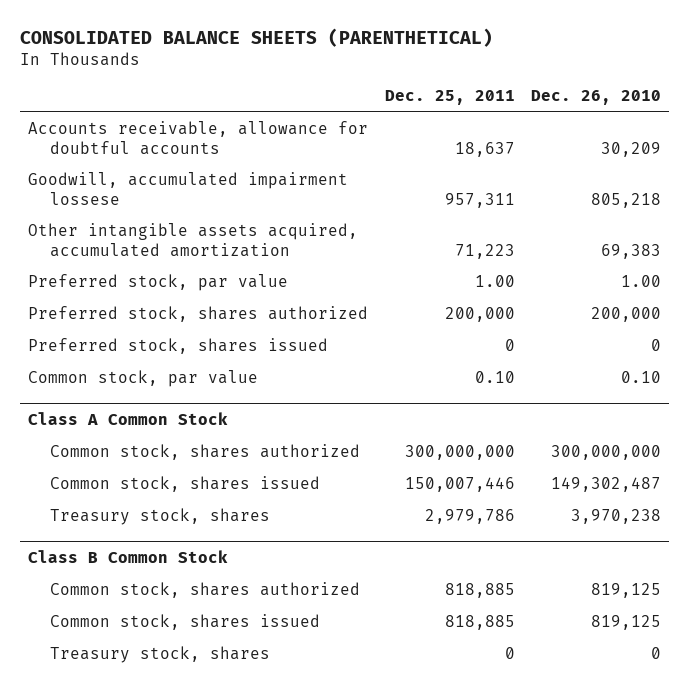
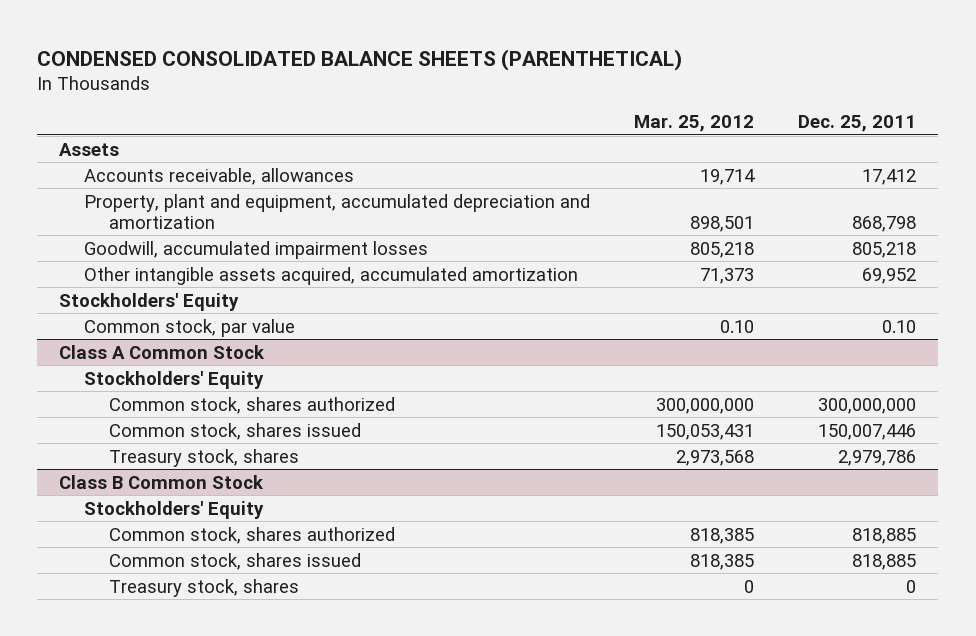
- CONSOLIDATED BALANCE SHEETS (PARENTHETICAL)
+ CONDENSED CONSOLIDATED BALANCE SHEETS (PARENTHETICAL)
- | Dec. 25, 2011 | Dec. 26, 2010
+ | Mar. 25, 2012 | Dec. 25, 2011
- Accounts receivable, allowance for doubtful accounts | 18,637 | 30,209
- Goodwill, accumulated impairment lossese | 957,311 | 805,218
- Other intangible assets acquired, accumulated amortization | 71,223 | 69,383
- Preferred stock, par value | 1.00 | 1.00
- Preferred stock, shares authorized | 200,000 | 200,000
- Preferred stock, shares issued | 0 | 0
+ Assets
+ Accounts receivable, allowances | 19,714 | 17,412
+ Property, plant and equipment, accumulated depreciation and amortization | 898,501 | 868,798
+ Goodwill, accumulated impairment losses | 805,218 | 805,218
+ Other intangible assets acquired, accumulated amortization | 71,373 | 69,952
+ Stockholders' Equity
@ Class A Common Stock
+ Stockholders' Equity
@ Class B Common Stock
+ Stockholders' Equity

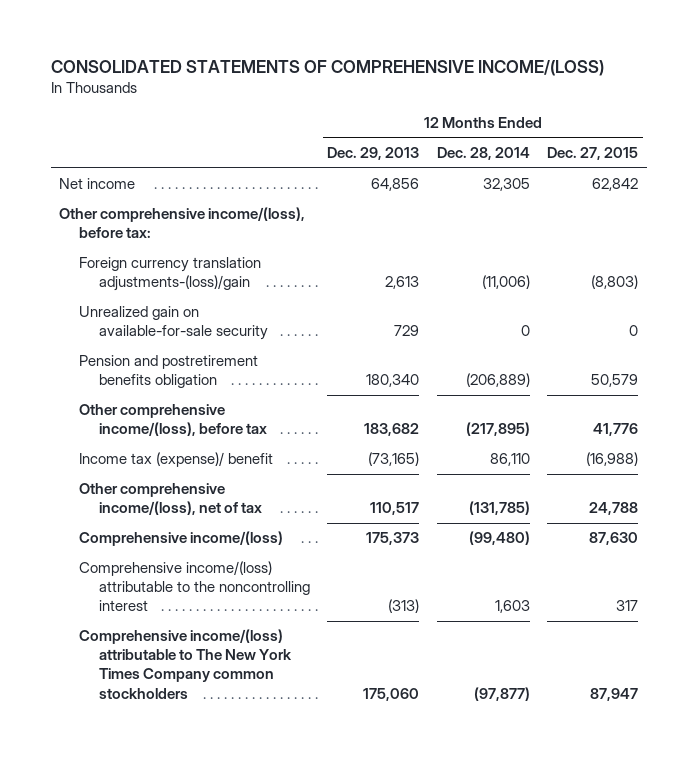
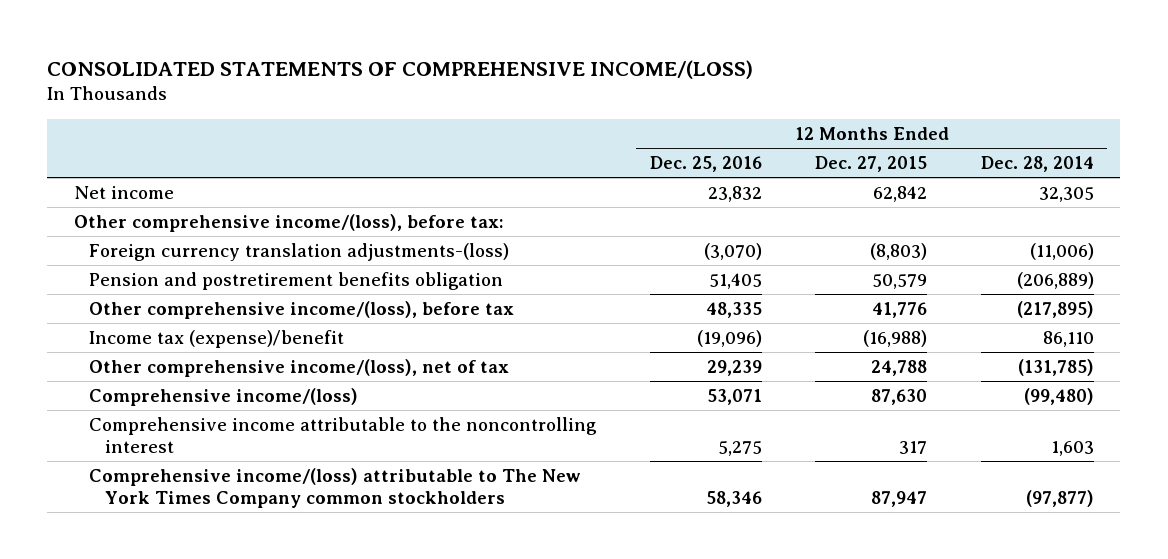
- | 12 Months Ended Dec. 29, 2013 | 12 Months Ended Dec. 28, 2014 | 12 Months Ended Dec. 27, 2015
+ | 12 Months Ended Dec. 25, 2016 | 12 Months Ended Dec. 27, 2015 | 12 Months Ended Dec. 28, 2014
- Foreign currency translation adjustments-(loss)/gain | 2,613 | (11,006) | (8,803)
- Unrealized gain on available-for-sale security | 729 | 0 | 0
+ Foreign currency translation adjustments-(loss) | (3,070) | (8,803) | (11,006)
- Income tax (expense)/ benefit | (73,165) | 86,110 | (16,988)
+ Income tax (expense)/benefit | (19,096) | (16,988) | 86,110
- Comprehensive income/(loss) attributable to the noncontrolling interest | (313) | 1,603 | 317
+ Comprehensive income attributable to the noncontrolling interest | 5,275 | 317 | 1,603

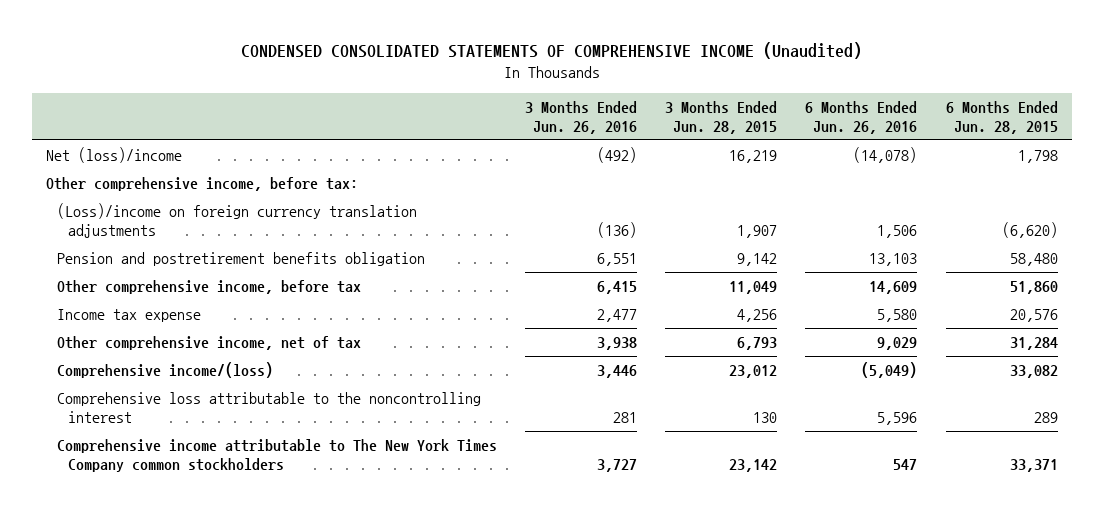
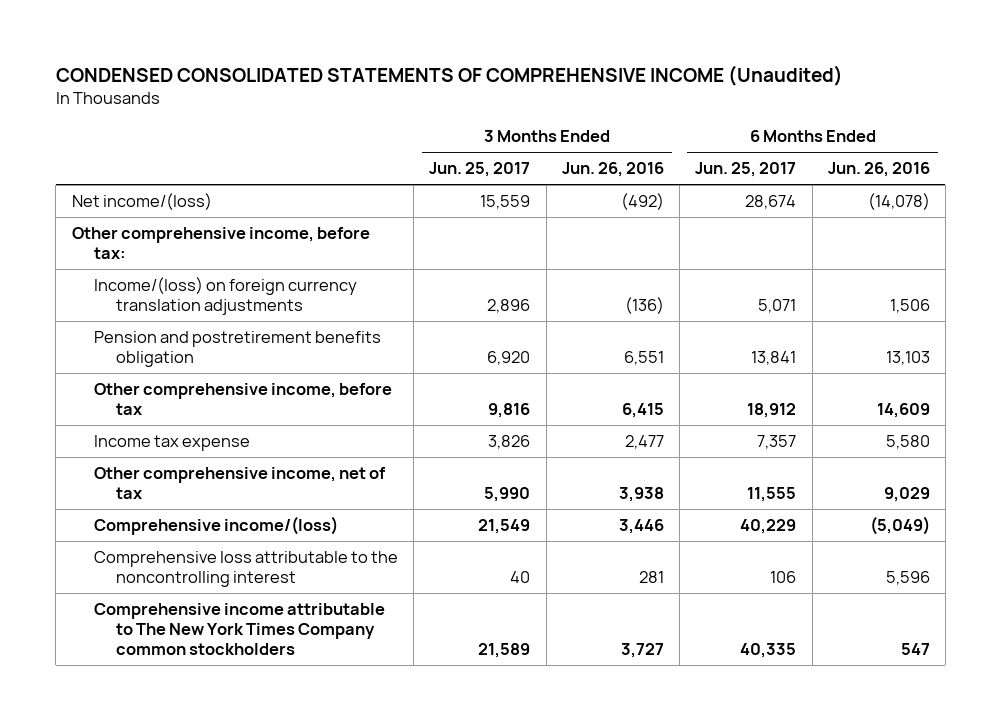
- | 3 Months Ended Jun. 26, 2016 | 3 Months Ended Jun. 28, 2015 | 6 Months Ended Jun. 26, 2016 | 6 Months Ended Jun. 28, 2015
+ | 3 Months Ended Jun. 25, 2017 | 3 Months Ended Jun. 26, 2016 | 6 Months Ended Jun. 25, 2017 | 6 Months Ended Jun. 26, 2016
- Net (loss)/income | (492) | 16,219 | (14,078) | 1,798
+ Net income/(loss) | 15,559 | (492) | 28,674 | (14,078)
- (Loss)/income on foreign currency translation adjustments | (136) | 1,907 | 1,506 | (6,620)
+ Income/(loss) on foreign currency translation adjustments | 2,896 | (136) | 5,071 | 1,506

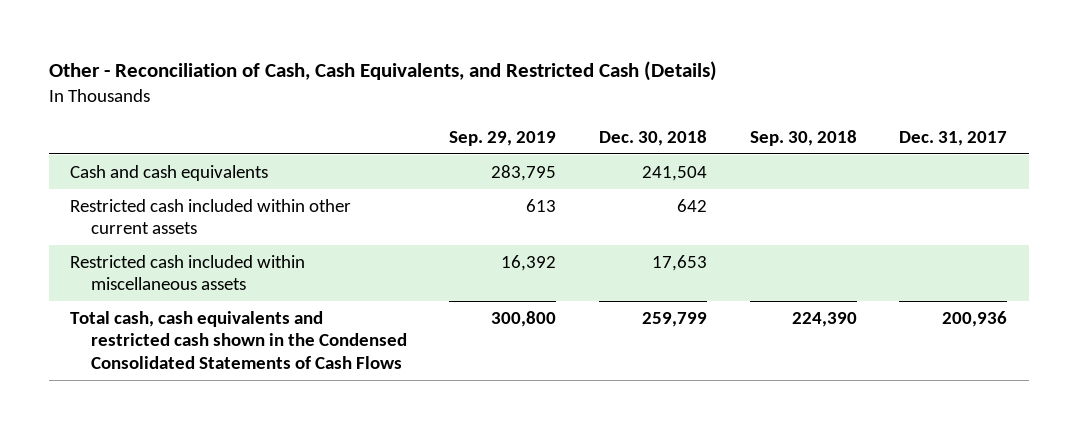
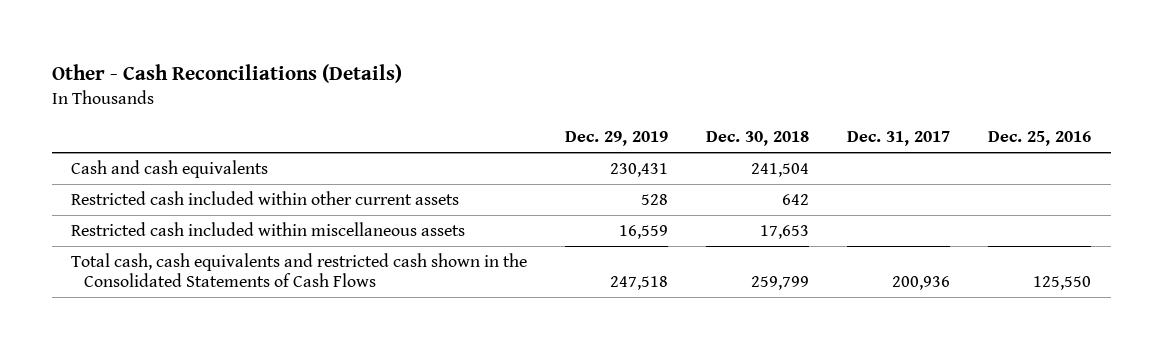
- Other - Reconciliation of Cash, Cash Equivalents, and Restricted Cash (Details)
+ Other - Cash Reconciliations (Details)
- | Sep. 29, 2019 | Dec. 30, 2018 | Sep. 30, 2018 | Dec. 31, 2017
+ | Dec. 29, 2019 | Dec. 30, 2018 | Dec. 31, 2017 | Dec. 25, 2016
- Total cash, cash equivalents and restricted cash shown in the Condensed Consolidated Statements of Cash Flows | 300,800 | 259,799 | 224,390 | 200,936
+ Total cash, cash equivalents and restricted cash shown in the Consolidated Statements of Cash Flows | 247,518 | 259,799 | 200,936 | 125,550

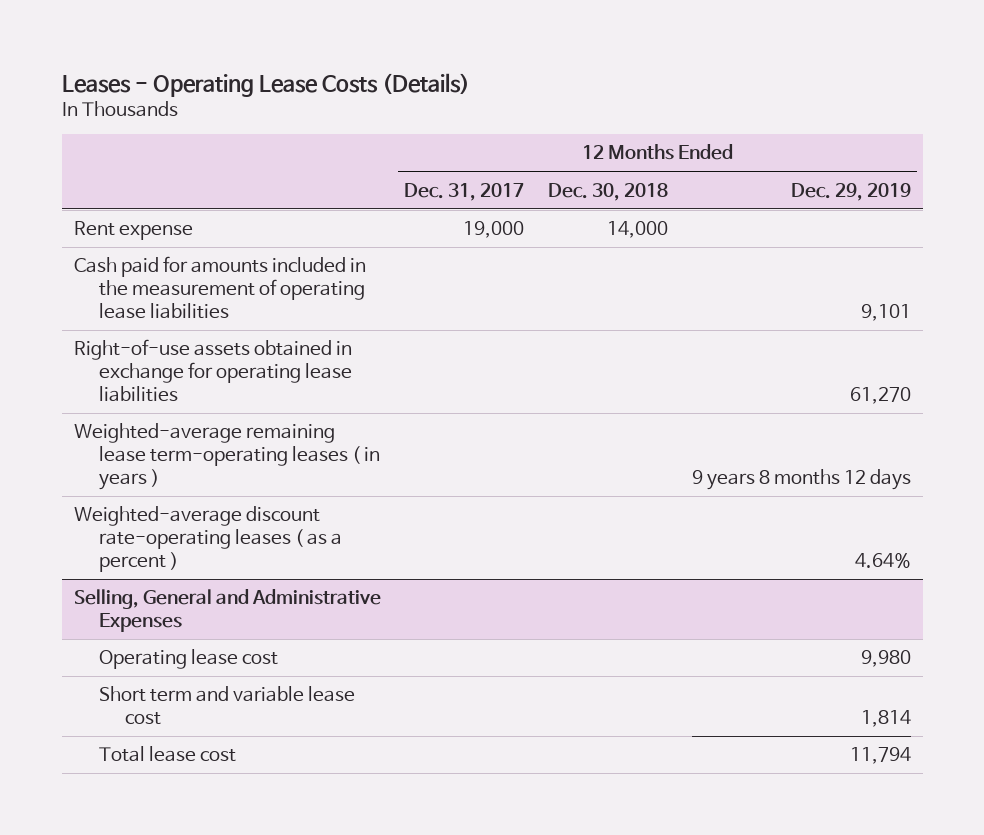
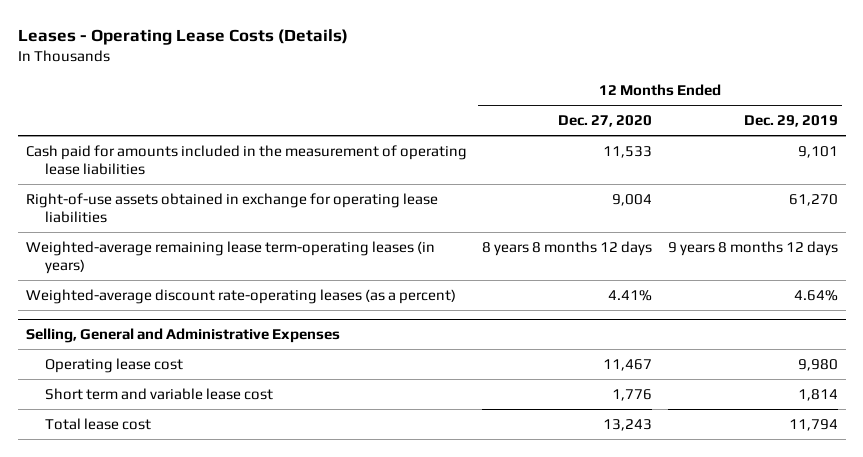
- | 12 Months Ended Dec. 31, 2017 | 12 Months Ended Dec. 30, 2018 | 12 Months Ended Dec. 29, 2019
+ | 12 Months Ended Dec. 27, 2020 | 12 Months Ended Dec. 29, 2019
- Rent expense | 19,000 | 14,000 |
- Weighted-average remaining lease term-operating leases ( in years ) | | | 9 years 8 months 12 days
- Weighted-average discount rate-operating leases ( as a percent ) | | | 4.64%
+ Weighted-average remaining lease term-operating leases (in years) | 8 years 8 months 12 days | 9 years 8 months 12 days
+ Weighted-average discount rate-operating leases (as a percent) | 4.41% | 4.64%

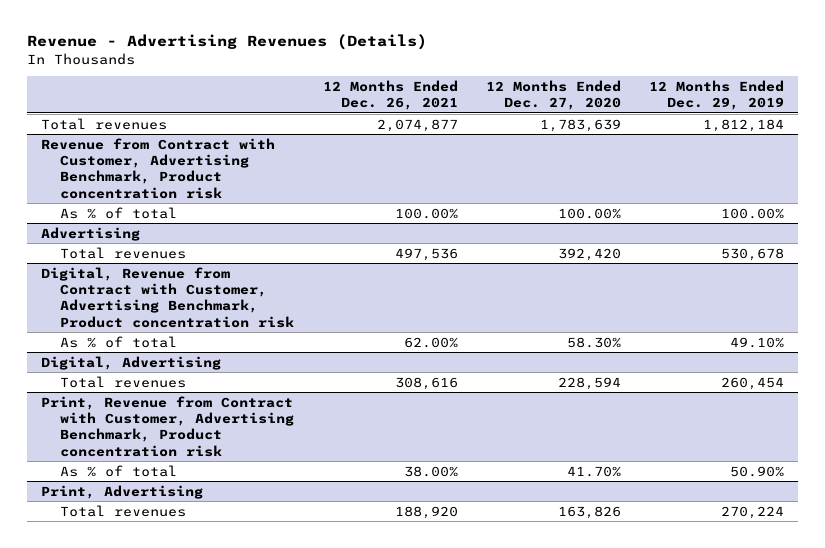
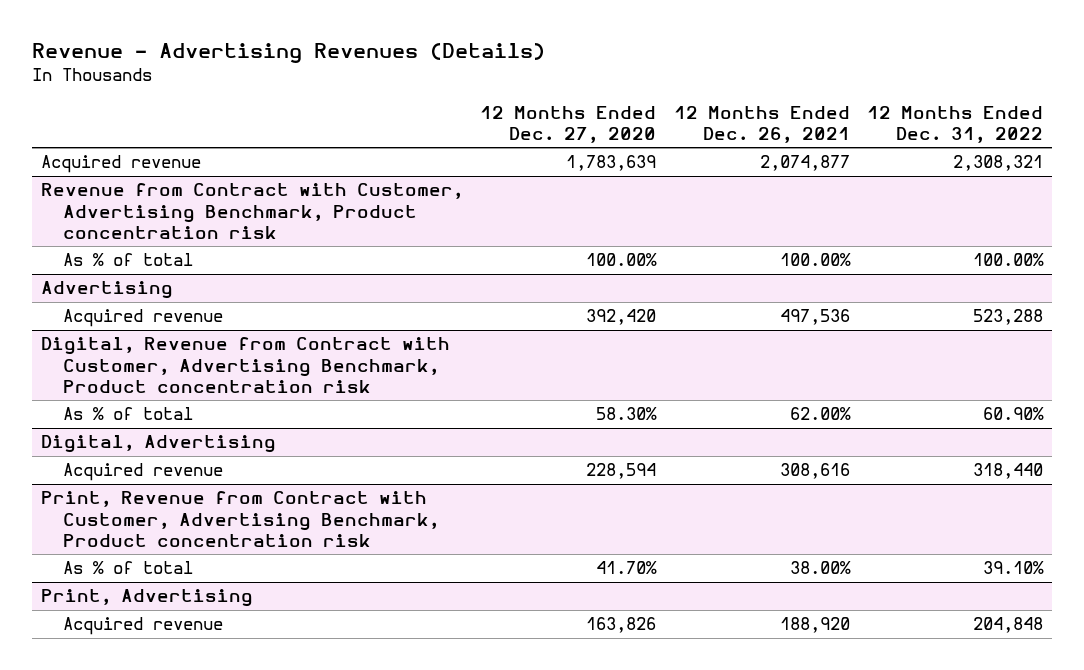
- | 12 Months Ended Dec. 26, 2021 | 12 Months Ended Dec. 27, 2020 | 12 Months Ended Dec. 29, 2019
+ | 12 Months Ended Dec. 27, 2020 | 12 Months Ended Dec. 26, 2021 | 12 Months Ended Dec. 31, 2022
- Total revenues | 2,074,877 | 1,783,639 | 1,812,184
+ Acquired revenue | 1,783,639 | 2,074,877 | 2,308,321
@ Advertising
- Total revenues | 497,536 | 392,420 | 530,678
+ Acquired revenue | 392,420 | 497,536 | 523,288
@ Digital, Advertising
- Total revenues | 308,616 | 228,594 | 260,454
+ Acquired revenue | 228,594 | 308,616 | 318,440
@ Print, Advertising
- Total revenues | 188,920 | 163,826 | 270,224
+ Acquired revenue | 163,826 | 188,920 | 204,848

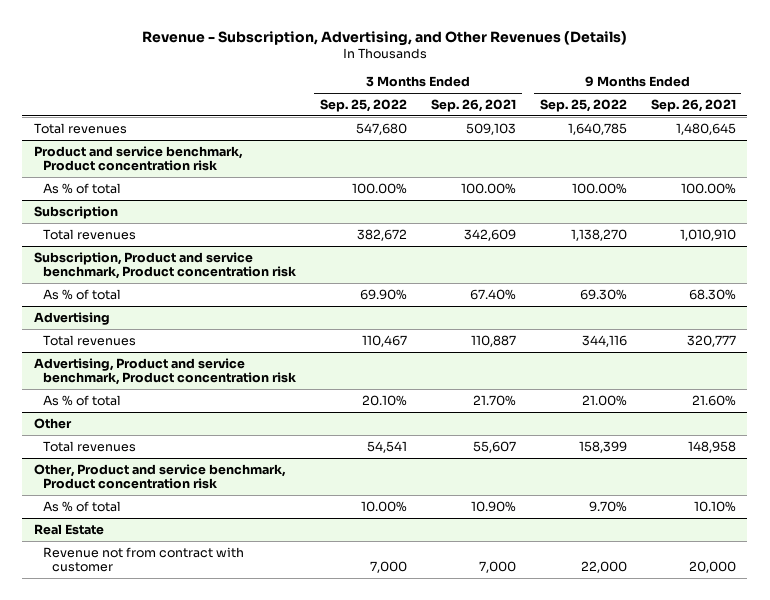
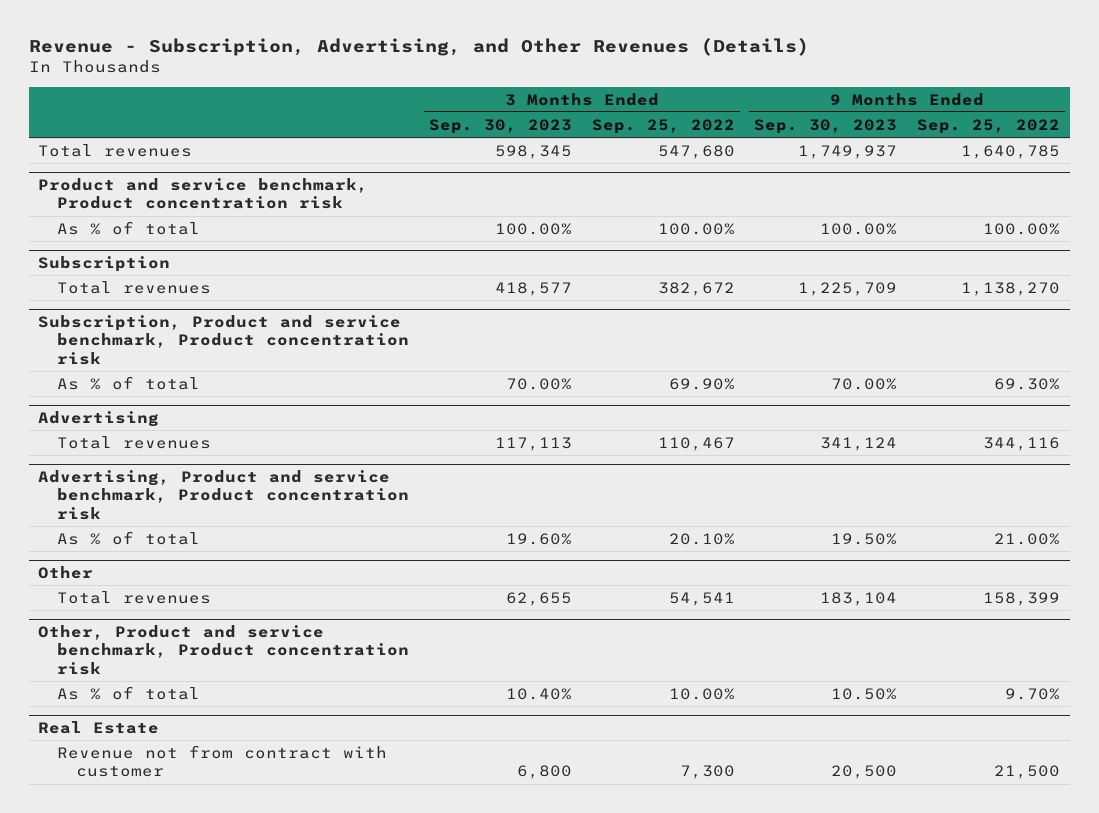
- | 3 Months Ended Sep. 25, 2022 | 3 Months Ended Sep. 26, 2021 | 9 Months Ended Sep. 25, 2022 | 9 Months Ended Sep. 26, 2021
+ | 3 Months Ended Sep. 30, 2023 | 3 Months Ended Sep. 25, 2022 | 9 Months Ended Sep. 30, 2023 | 9 Months Ended Sep. 25, 2022
@ Real Estate
- Revenue not from contract with customer | 7,000 | 7,000 | 22,000 | 20,000
+ Revenue not from contract with customer | 6,800 | 7,300 | 20,500 | 21,500

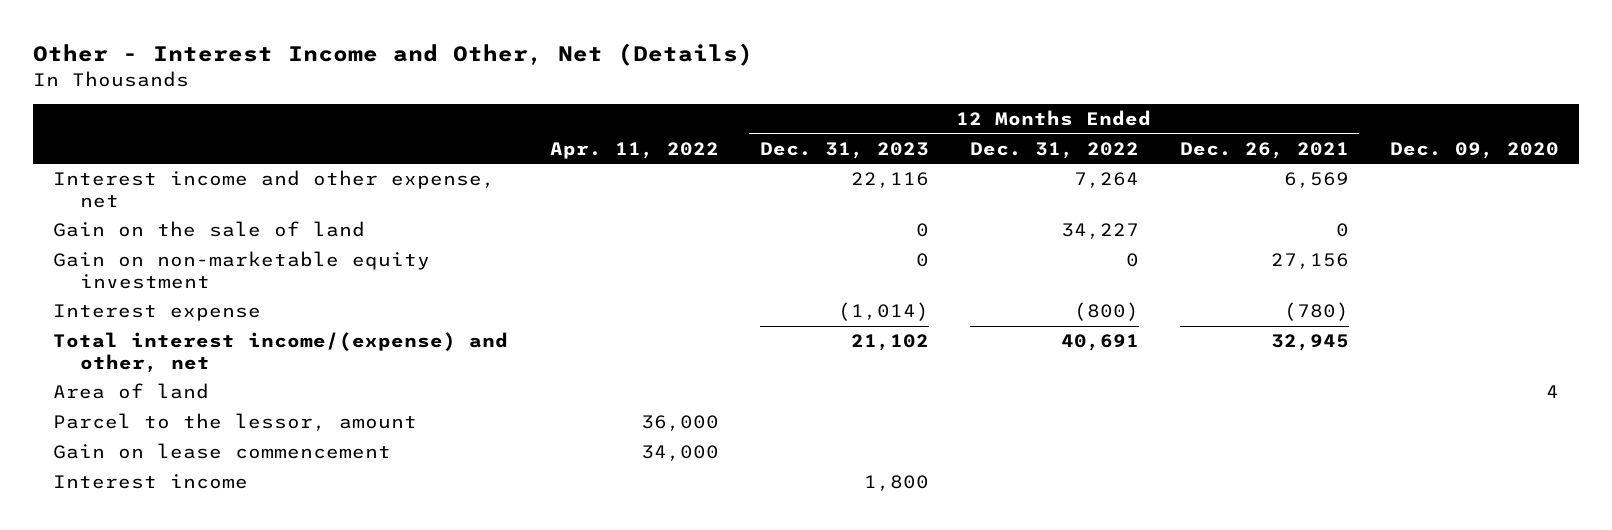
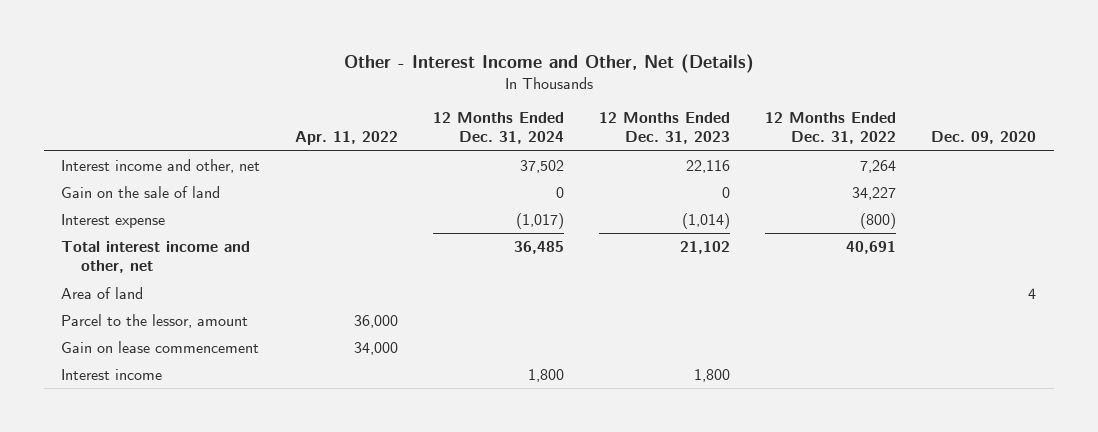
- | Apr. 11, 2022 | 12 Months Ended Dec. 31, 2023 | 12 Months Ended Dec. 31, 2022 | 12 Months Ended Dec. 26, 2021 | Dec. 09, 2020
+ | Apr. 11, 2022 | 12 Months Ended Dec. 31, 2024 | 12 Months Ended Dec. 31, 2023 | 12 Months Ended Dec. 31, 2022 | Dec. 09, 2020
- Interest income and other expense, net | | 22,116 | 7,264 | 6,569 |
+ Interest income and other, net | | 37,502 | 22,116 | 7,264 |
- Gain on non-marketable equity investment | | 0 | 0 | 27,156 |
- Total interest income/(expense) and other, net | | 21,102 | 40,691 | 32,945 |
+ Total interest income and other, net | | 36,485 | 21,102 | 40,691 |

